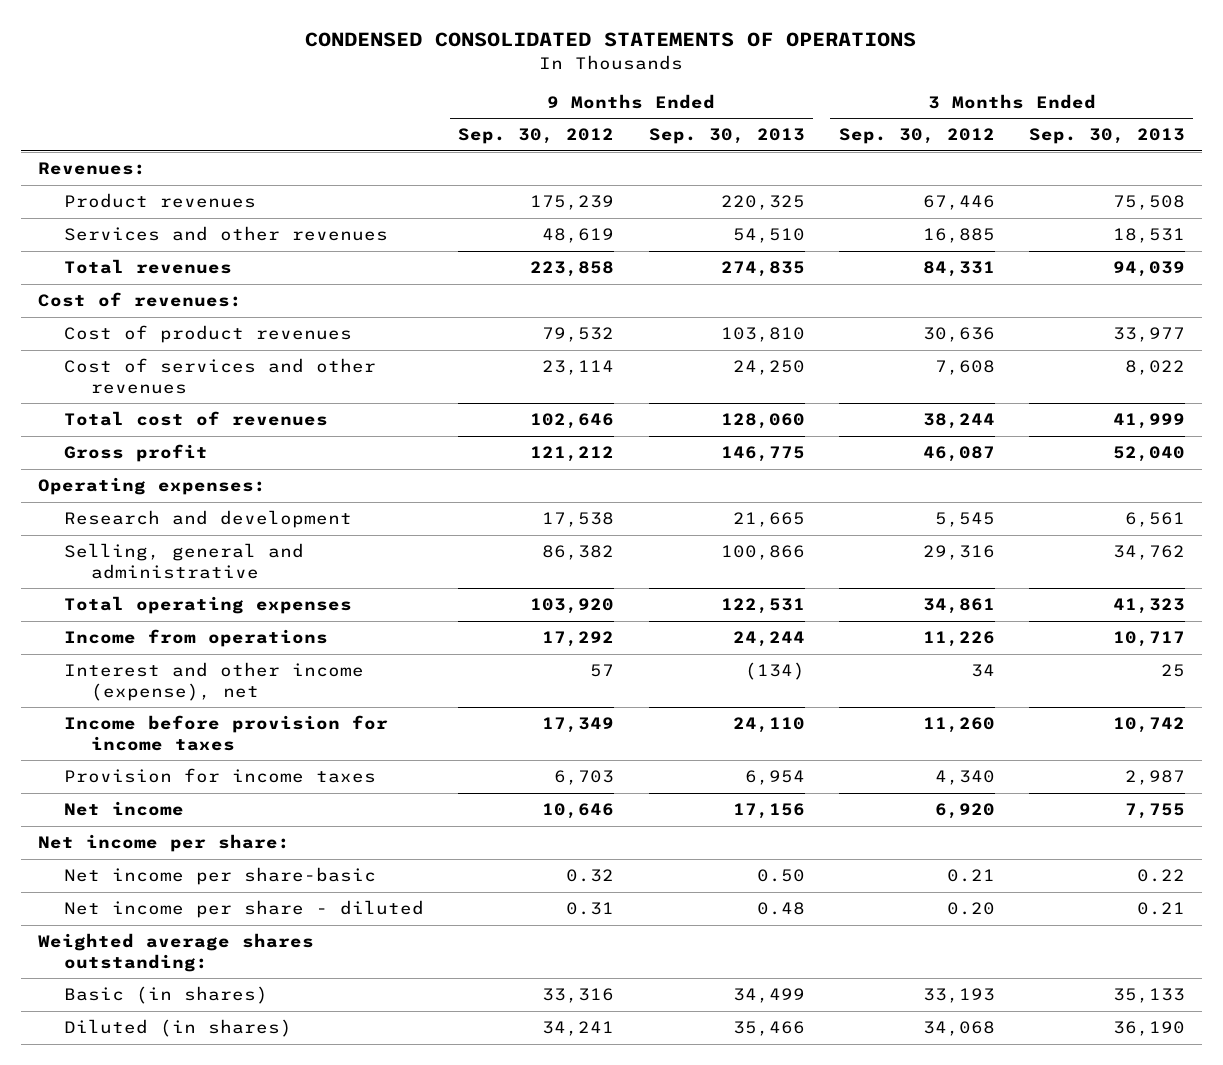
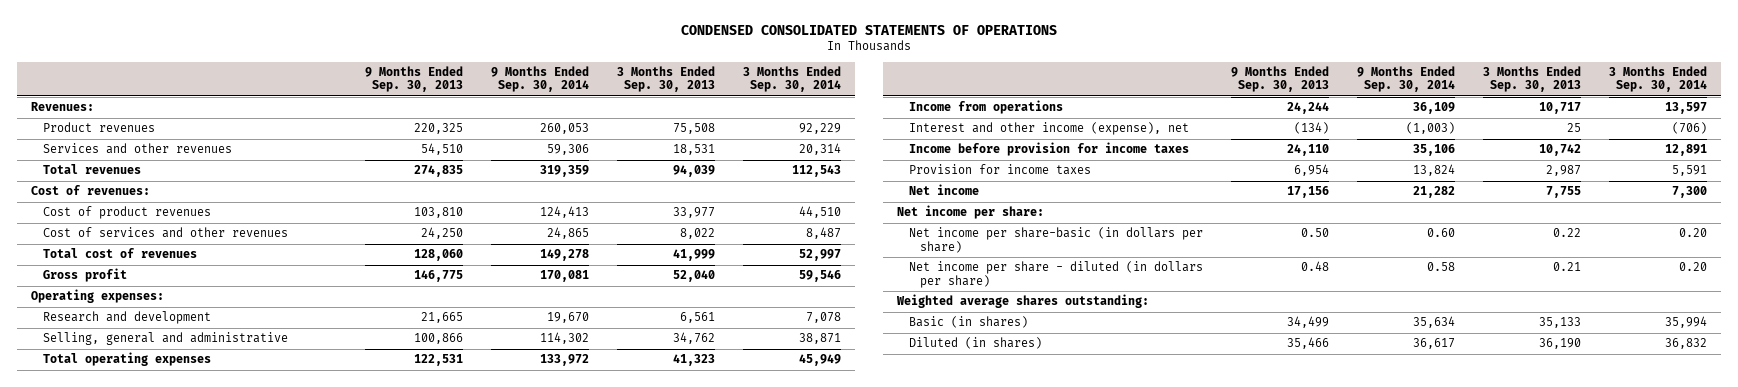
- | 9 Months Ended Sep. 30, 2012 | 9 Months Ended Sep. 30, 2013 | 3 Months Ended Sep. 30, 2012 | 3 Months Ended Sep. 30, 2013
+ | 9 Months Ended Sep. 30, 2013 | 9 Months Ended Sep. 30, 2014 | 3 Months Ended Sep. 30, 2013 | 3 Months Ended Sep. 30, 2014
- Net income per share-basic | 0.32 | 0.50 | 0.21 | 0.22
- Net income per share - diluted | 0.31 | 0.48 | 0.20 | 0.21
+ Net income per share-basic (in dollars per share) | 0.50 | 0.60 | 0.22 | 0.20
+ Net income per share - diluted (in dollars per share) | 0.48 | 0.58 | 0.21 | 0.20

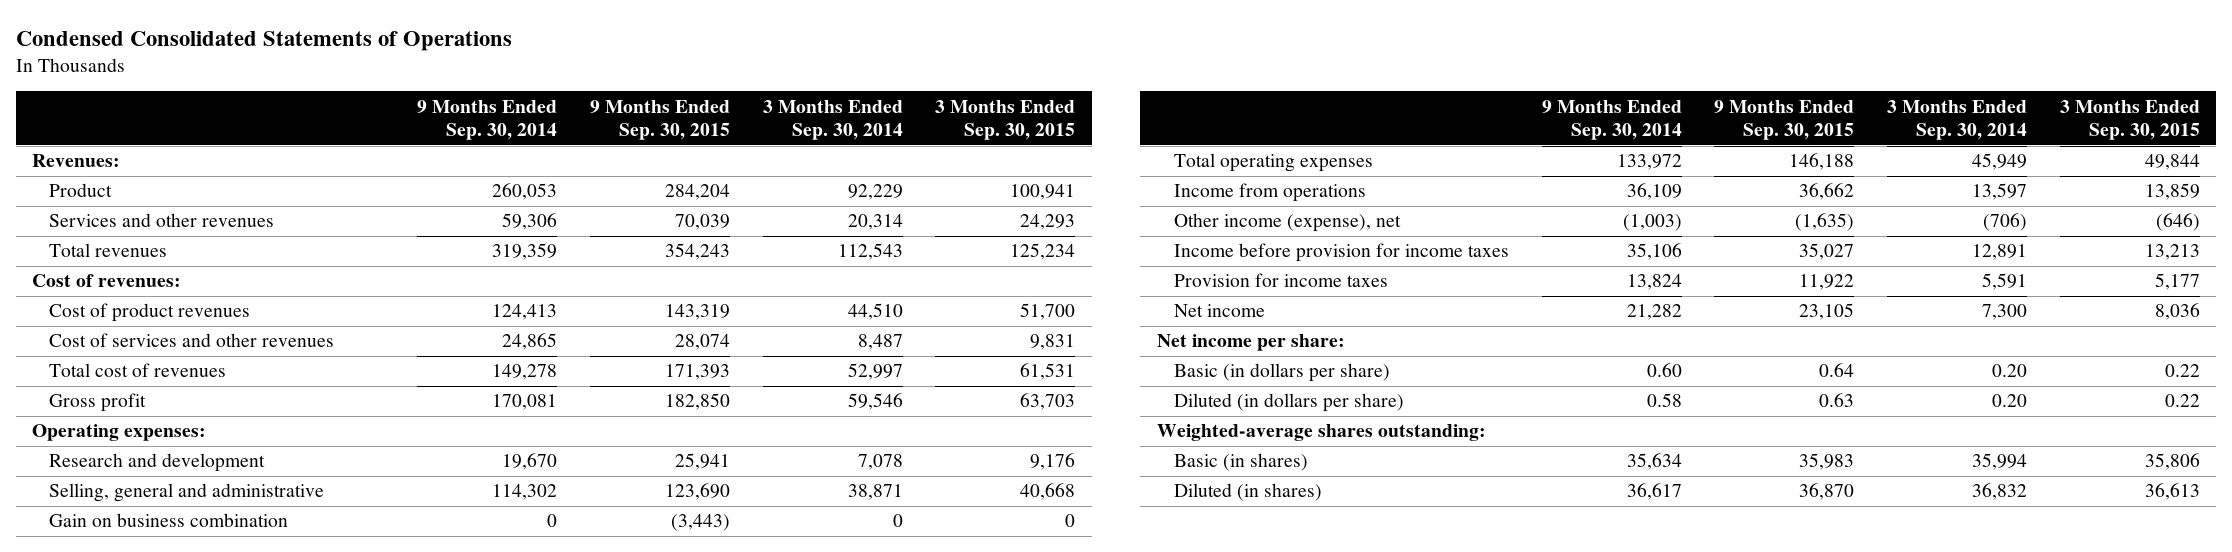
- CONDENSED CONSOLIDATED STATEMENTS OF OPERATIONS
+ Condensed Consolidated Statements of Operations
- | 9 Months Ended Sep. 30, 2013 | 9 Months Ended Sep. 30, 2014 | 3 Months Ended Sep. 30, 2013 | 3 Months Ended Sep. 30, 2014
+ | 9 Months Ended Sep. 30, 2014 | 9 Months Ended Sep. 30, 2015 | 3 Months Ended Sep. 30, 2014 | 3 Months Ended Sep. 30, 2015
- Product revenues | 220,325 | 260,053 | 75,508 | 92,229
+ Product | 260,053 | 284,204 | 92,229 | 100,941
+ Gain on business combination | 0 | (3,443) | 0 | 0
- Interest and other income (expense), net | (134) | (1,003) | 25 | (706)
+ Other income (expense), net | (1,003) | (1,635) | (706) | (646)
- Net income per share-basic (in dollars per share) | 0.50 | 0.60 | 0.22 | 0.20
- Net income per share - diluted (in dollars per share) | 0.48 | 0.58 | 0.21 | 0.20
- Weighted average shares outstanding:
+ Basic (in dollars per share) | 0.60 | 0.64 | 0.20 | 0.22
+ Diluted (in dollars per share) | 0.58 | 0.63 | 0.20 | 0.22
+ Weighted-average shares outstanding:

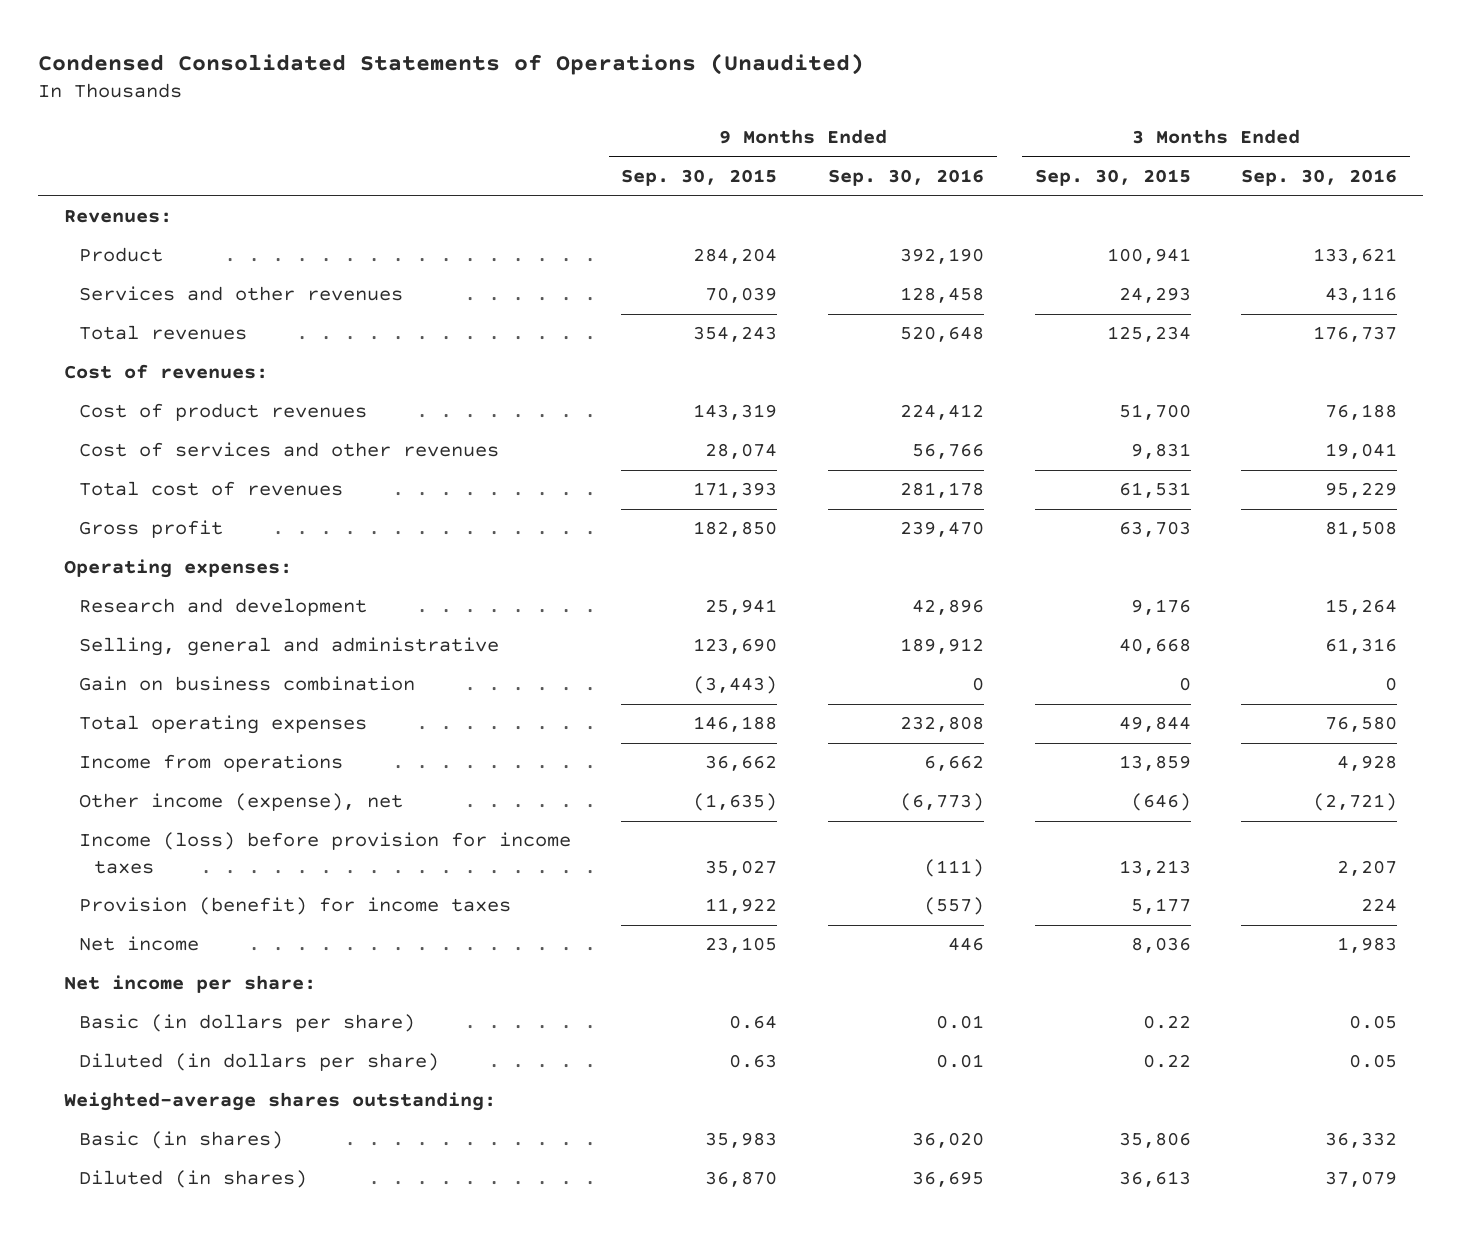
- Condensed Consolidated Statements of Operations
+ Condensed Consolidated Statements of Operations (Unaudited)
- | 9 Months Ended Sep. 30, 2014 | 9 Months Ended Sep. 30, 2015 | 3 Months Ended Sep. 30, 2014 | 3 Months Ended Sep. 30, 2015
+ | 9 Months Ended Sep. 30, 2015 | 9 Months Ended Sep. 30, 2016 | 3 Months Ended Sep. 30, 2015 | 3 Months Ended Sep. 30, 2016
- Income before provision for income taxes | 35,106 | 35,027 | 12,891 | 13,213
- Provision for income taxes | 13,824 | 11,922 | 5,591 | 5,177
+ Income (loss) before provision for income taxes | 35,027 | (111) | 13,213 | 2,207
+ Provision (benefit) for income taxes | 11,922 | (557) | 5,177 | 224

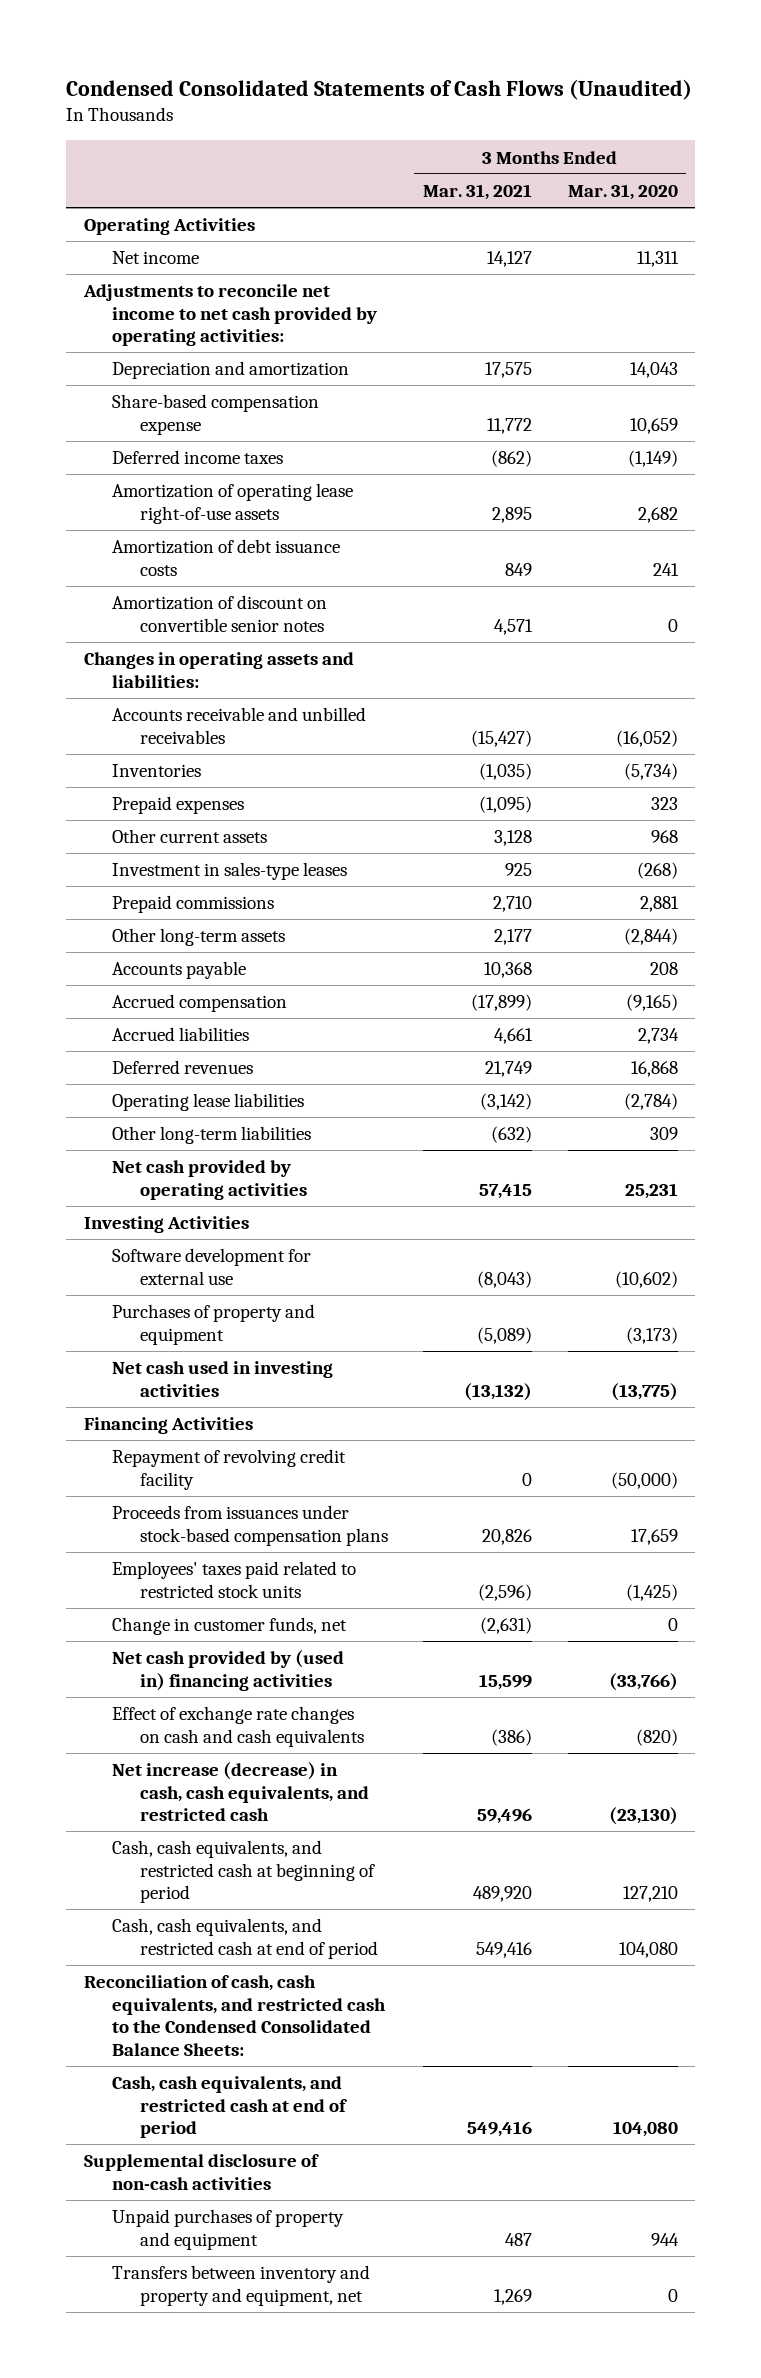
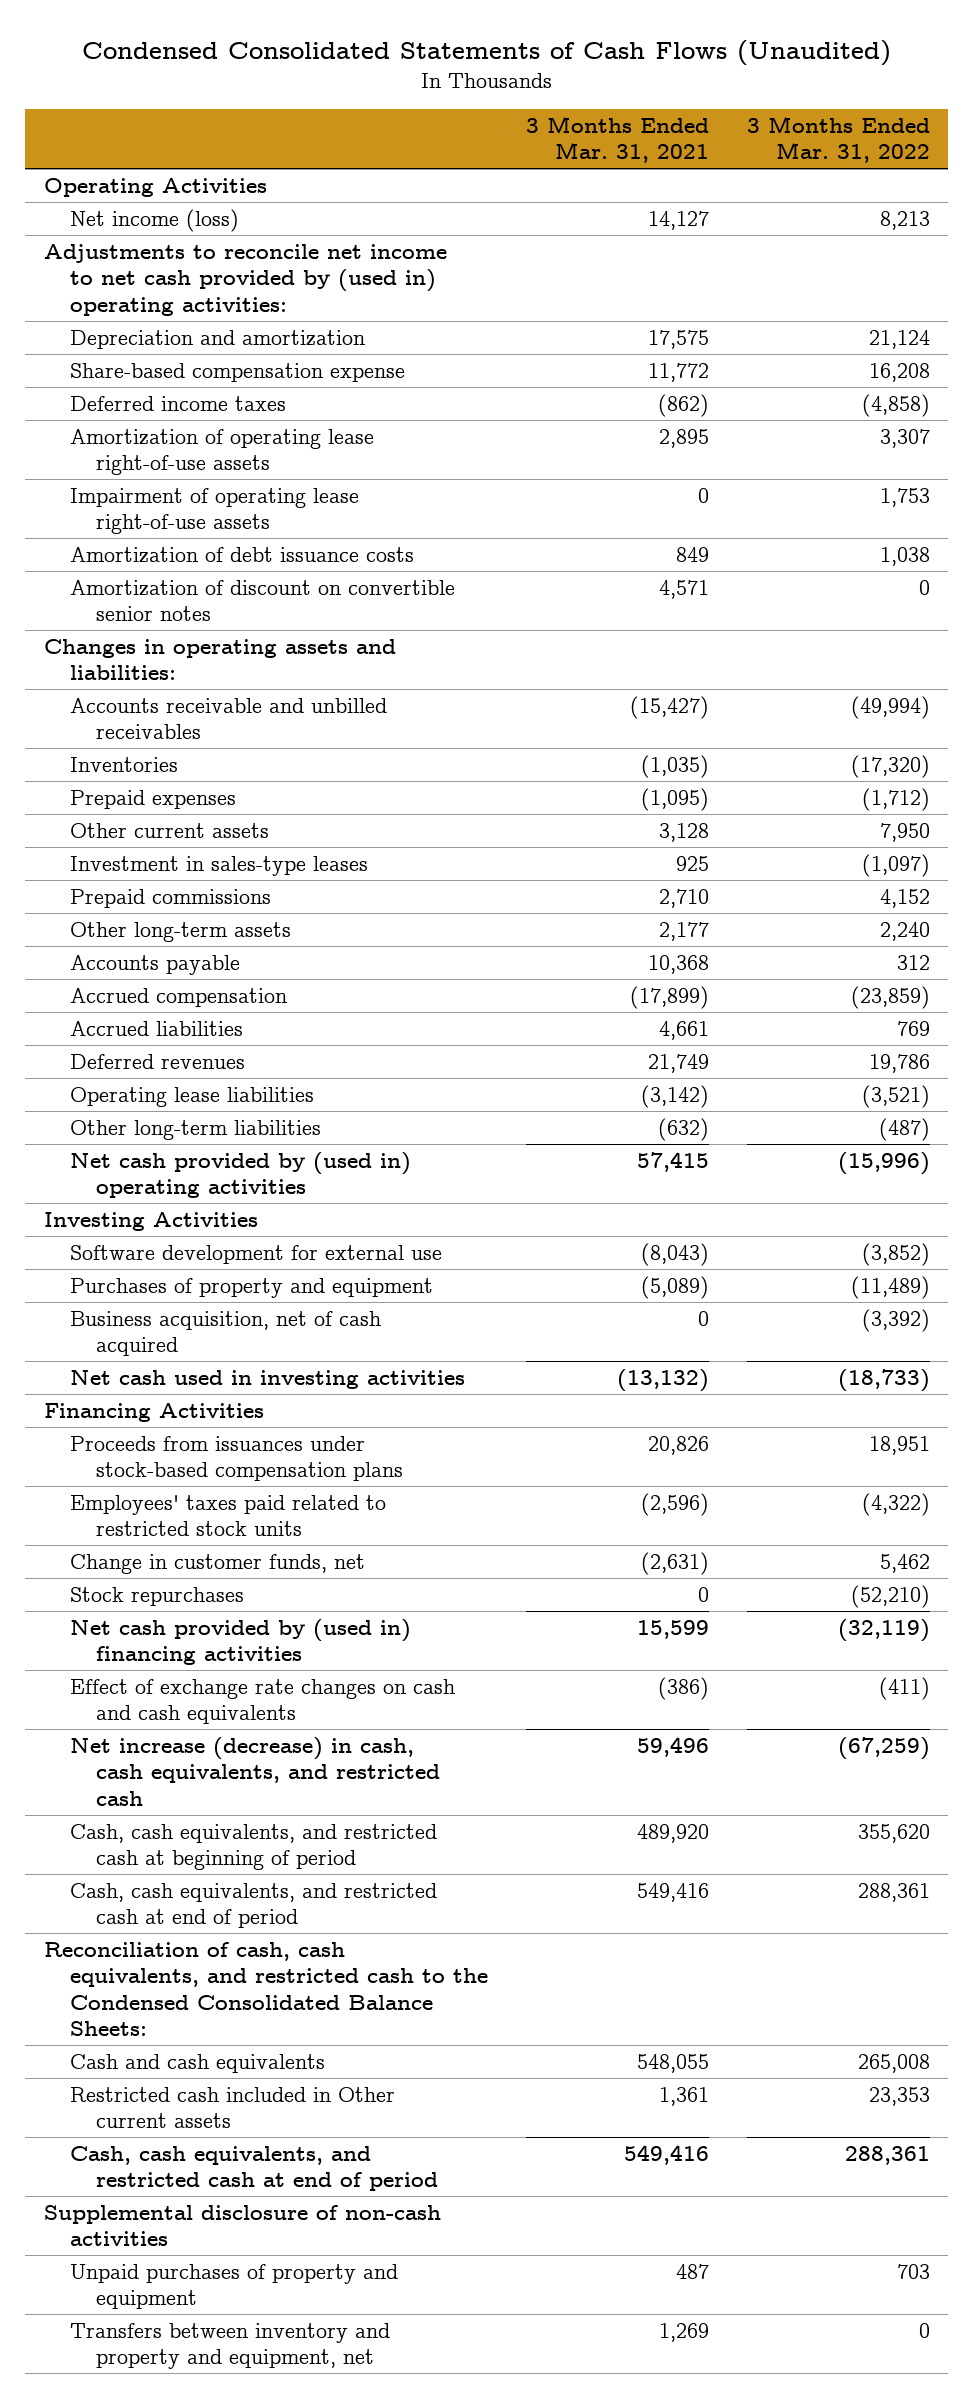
- | 3 Months Ended Mar. 31, 2021 | 3 Months Ended Mar. 31, 2020
+ | 3 Months Ended Mar. 31, 2021 | 3 Months Ended Mar. 31, 2022
- Net income | 14,127 | 11,311
- Adjustments to reconcile net income to net cash provided by operating activities:
+ Net income (loss) | 14,127 | 8,213
+ Adjustments to reconcile net income to net cash provided by (used in) operating activities:
+ Impairment of operating lease right-of-use assets | 0 | 1,753
- Net cash provided by operating activities | 57,415 | 25,231
+ Net cash provided by (used in) operating activities | 57,415 | (15,996)
+ Business acquisition, net of cash acquired | 0 | (3,392)
- Repayment of revolving credit facility | 0 | (50,000)
+ Stock repurchases | 0 | (52,210)
+ Cash and cash equivalents | 548,055 | 265,008
+ Restricted cash included in Other current assets | 1,361 | 23,353

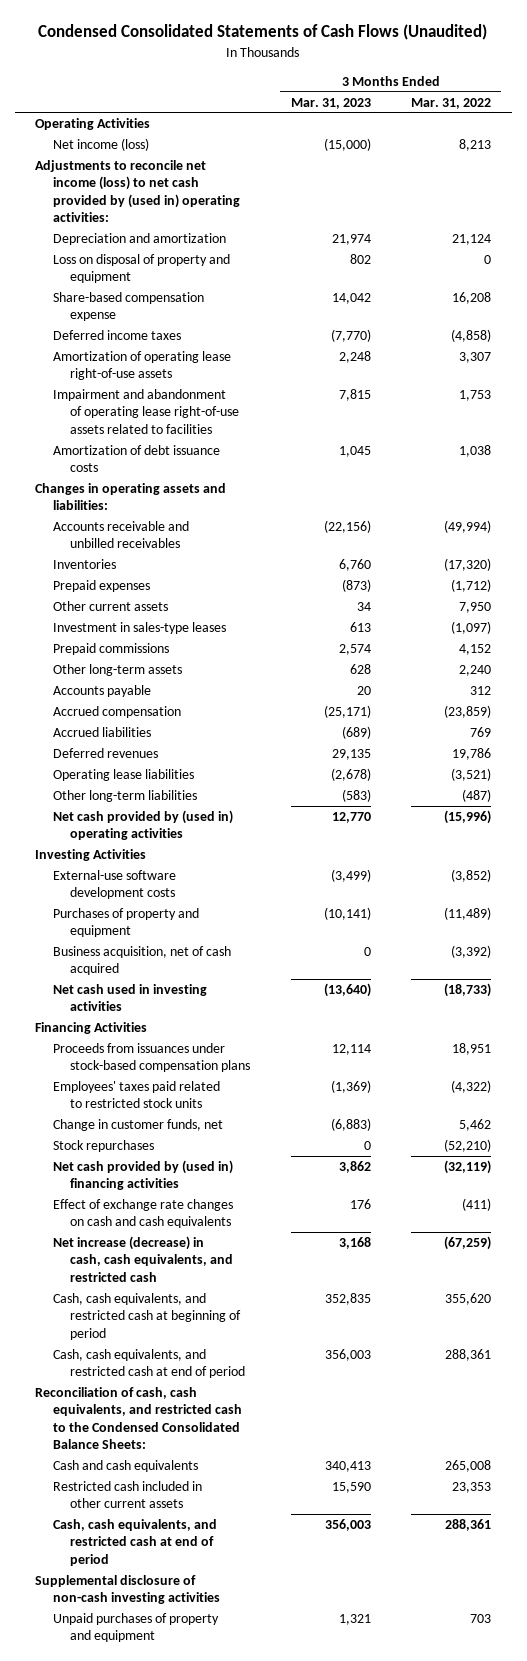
- | 3 Months Ended Mar. 31, 2021 | 3 Months Ended Mar. 31, 2022
+ | 3 Months Ended Mar. 31, 2023 | 3 Months Ended Mar. 31, 2022
- Adjustments to reconcile net income to net cash provided by (used in) operating activities:
+ Adjustments to reconcile net income (loss) to net cash provided by (used in) operating activities:
+ Loss on disposal of property and equipment | 802 | 0
- Impairment of operating lease right-of-use assets | 0 | 1,753
+ Impairment and abandonment of operating lease right-of-use assets related to facilities | 7,815 | 1,753
- Amortization of discount on convertible senior notes | 4,571 | 0
- Software development for external use | (8,043) | (3,852)
+ External-use software development costs | (3,499) | (3,852)
- Restricted cash included in Other current assets | 1,361 | 23,353
+ Restricted cash included in other current assets | 15,590 | 23,353
- Supplemental disclosure of non-cash activities
+ Supplemental disclosure of non-cash investing activities
- Transfers between inventory and property and equipment, net | 1,269 | 0

